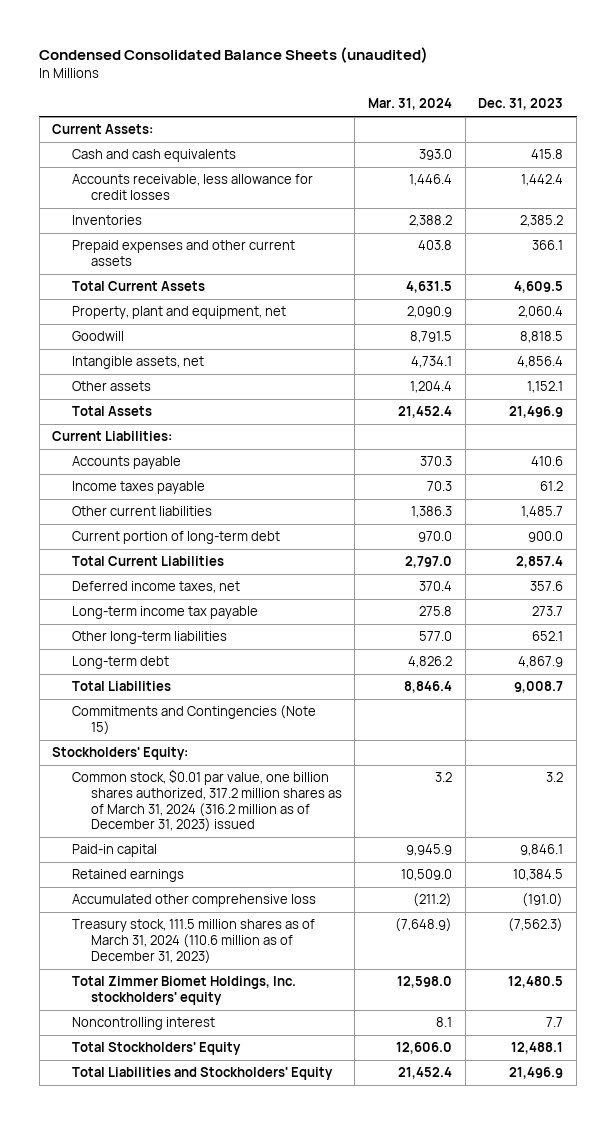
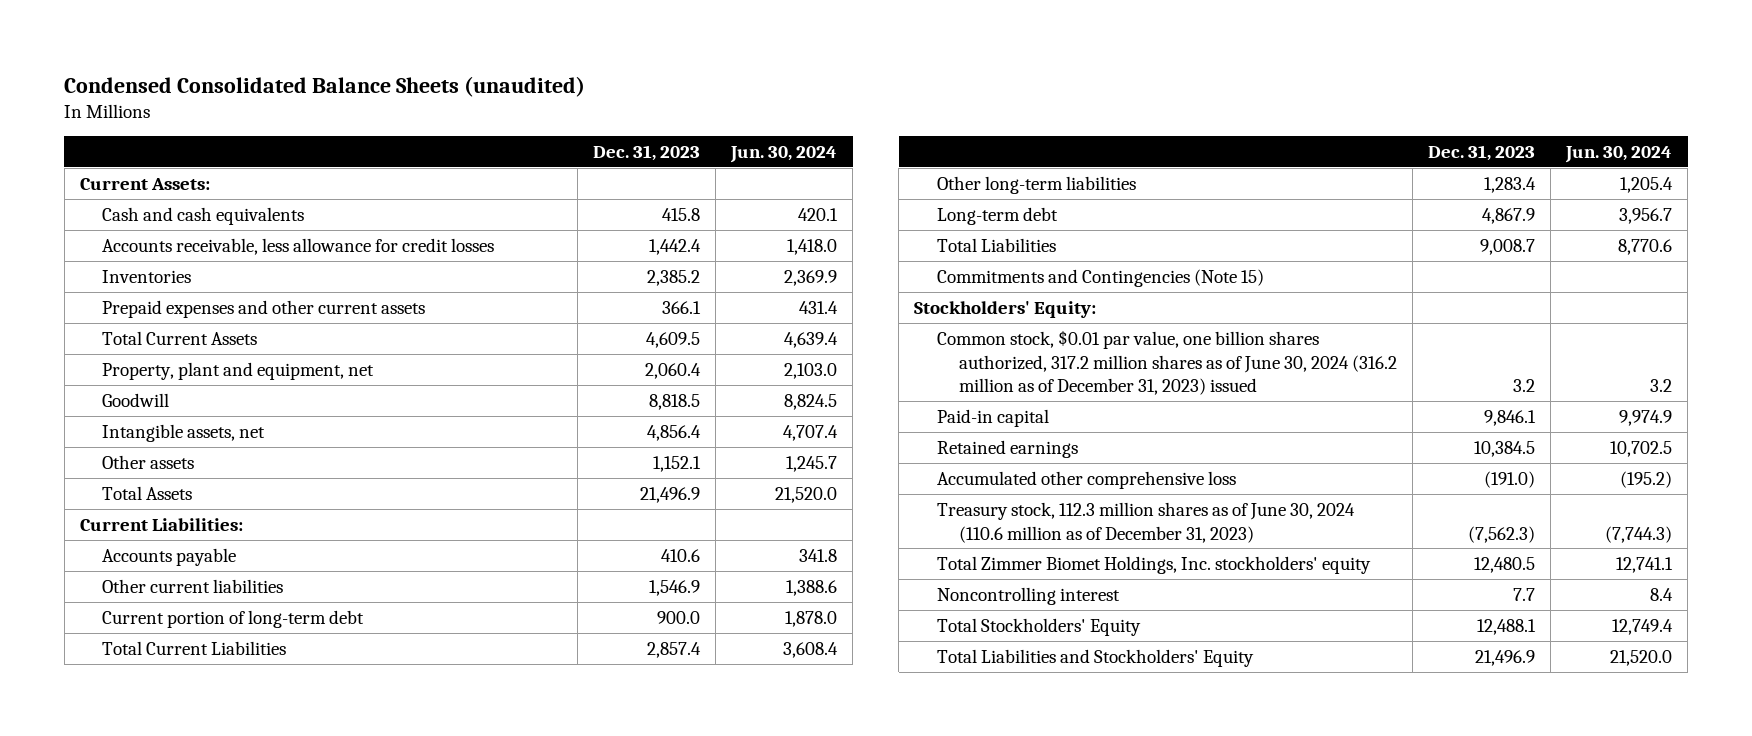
- | Mar. 31, 2024 | Dec. 31, 2023
+ | Dec. 31, 2023 | Jun. 30, 2024
- Income taxes payable | 70.3 | 61.2
- Other current liabilities | 1,386.3 | 1,485.7
+ Other current liabilities | 1,546.9 | 1,388.6
- Deferred income taxes, net | 370.4 | 357.6
- Long-term income tax payable | 275.8 | 273.7
- Other long-term liabilities | 577.0 | 652.1
+ Other long-term liabilities | 1,283.4 | 1,205.4
- Common stock, $0.01 par value, one billion shares authorized, 317.2 million shares as of March 31, 2024 (316.2 million as of December 31, 2023) issued | 3.2 | 3.2
+ Common stock, $0.01 par value, one billion shares authorized, 317.2 million shares as of June 30, 2024 (316.2 million as of December 31, 2023) issued | 3.2 | 3.2
- Treasury stock, 111.5 million shares as of March 31, 2024 (110.6 million as of December 31, 2023) | (7,648.9) | (7,562.3)
+ Treasury stock, 112.3 million shares as of June 30, 2024 (110.6 million as of December 31, 2023) | (7,562.3) | (7,744.3)

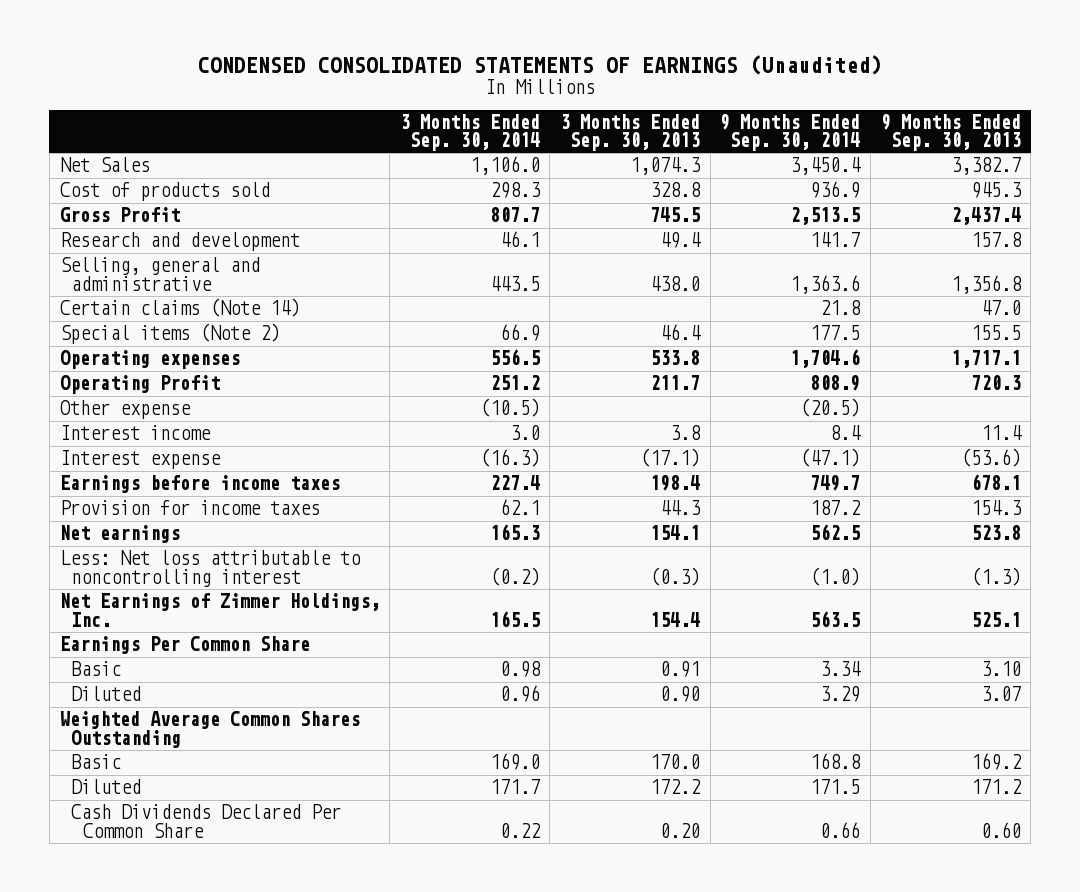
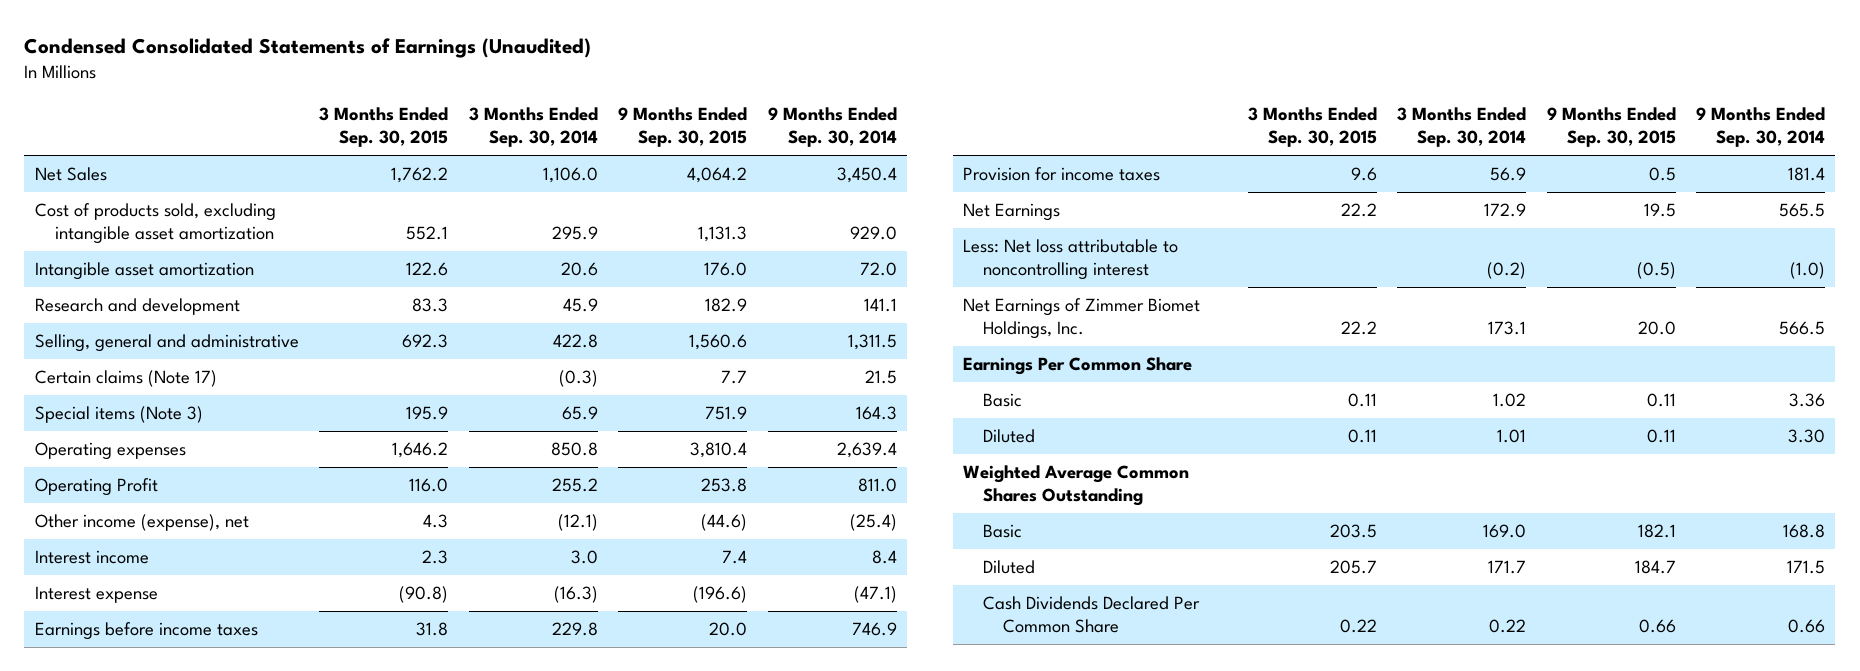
- CONDENSED CONSOLIDATED STATEMENTS OF EARNINGS (Unaudited)
+ Condensed Consolidated Statements of Earnings (Unaudited)
- | 3 Months Ended Sep. 30, 2014 | 3 Months Ended Sep. 30, 2013 | 9 Months Ended Sep. 30, 2014 | 9 Months Ended Sep. 30, 2013
+ | 3 Months Ended Sep. 30, 2015 | 3 Months Ended Sep. 30, 2014 | 9 Months Ended Sep. 30, 2015 | 9 Months Ended Sep. 30, 2014
- Cost of products sold | 298.3 | 328.8 | 936.9 | 945.3
- Gross Profit | 807.7 | 745.5 | 2,513.5 | 2,437.4
- Research and development | 46.1 | 49.4 | 141.7 | 157.8
- Selling, general and administrative | 443.5 | 438.0 | 1,363.6 | 1,356.8
- Certain claims (Note 14) | | | 21.8 | 47.0
- Special items (Note 2) | 66.9 | 46.4 | 177.5 | 155.5
- Operating expenses | 556.5 | 533.8 | 1,704.6 | 1,717.1
- Operating Profit | 251.2 | 211.7 | 808.9 | 720.3
- Other expense | (10.5) | | (20.5) |
+ Cost of products sold, excluding intangible asset amortization | 552.1 | 295.9 | 1,131.3 | 929.0
+ Intangible asset amortization | 122.6 | 20.6 | 176.0 | 72.0
+ Research and development | 83.3 | 45.9 | 182.9 | 141.1
+ Selling, general and administrative | 692.3 | 422.8 | 1,560.6 | 1,311.5
+ Certain claims (Note 17) | | (0.3) | 7.7 | 21.5
+ Special items (Note 3) | 195.9 | 65.9 | 751.9 | 164.3
+ Operating expenses | 1,646.2 | 850.8 | 3,810.4 | 2,639.4
+ Operating Profit | 116.0 | 255.2 | 253.8 | 811.0
+ Other income (expense), net | 4.3 | (12.1) | (44.6) | (25.4)
- Earnings before income taxes | 227.4 | 198.4 | 749.7 | 678.1
- Provision for income taxes | 62.1 | 44.3 | 187.2 | 154.3
- Net earnings | 165.3 | 154.1 | 562.5 | 523.8
+ Earnings before income taxes | 31.8 | 229.8 | 20.0 | 746.9
+ Provision for income taxes | 9.6 | 56.9 | 0.5 | 181.4
+ Net Earnings | 22.2 | 172.9 | 19.5 | 565.5
- Net Earnings of Zimmer Holdings, Inc. | 165.5 | 154.4 | 563.5 | 525.1
+ Net Earnings of Zimmer Biomet Holdings, Inc. | 22.2 | 173.1 | 20.0 | 566.5
- Basic | 0.98 | 0.91 | 3.34 | 3.10
- Diluted | 0.96 | 0.90 | 3.29 | 3.07
+ Basic | 0.11 | 1.02 | 0.11 | 3.36
+ Diluted | 0.11 | 1.01 | 0.11 | 3.30

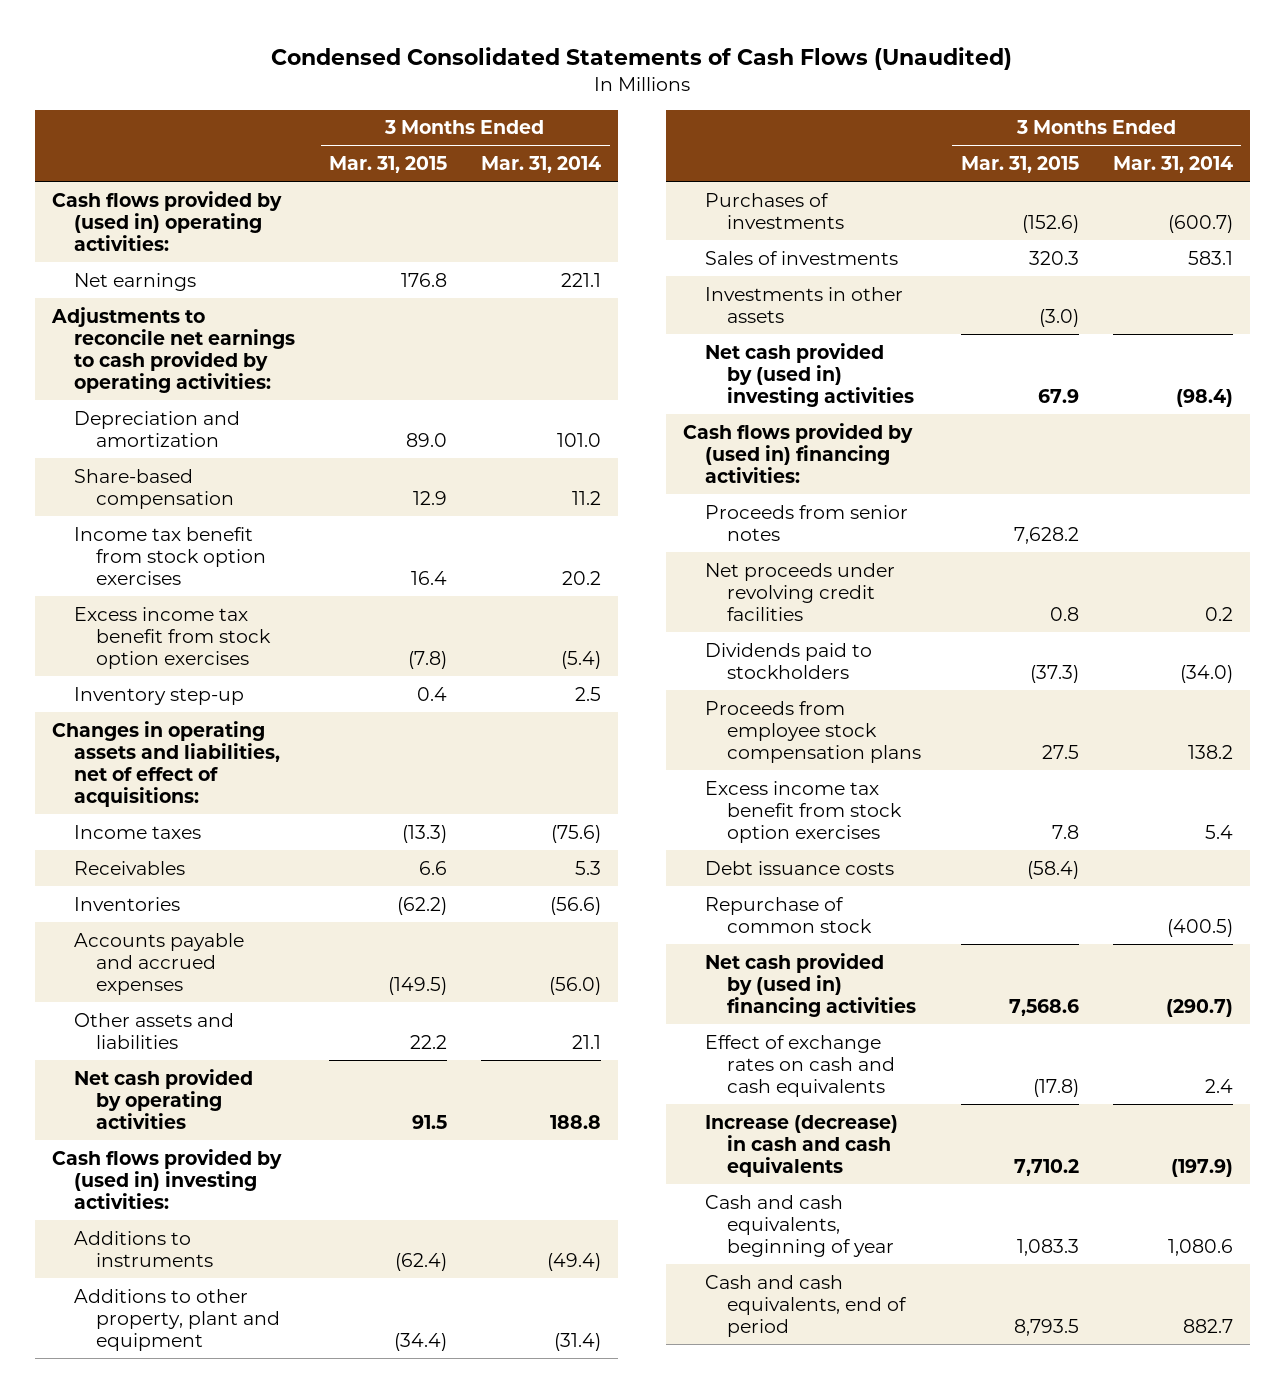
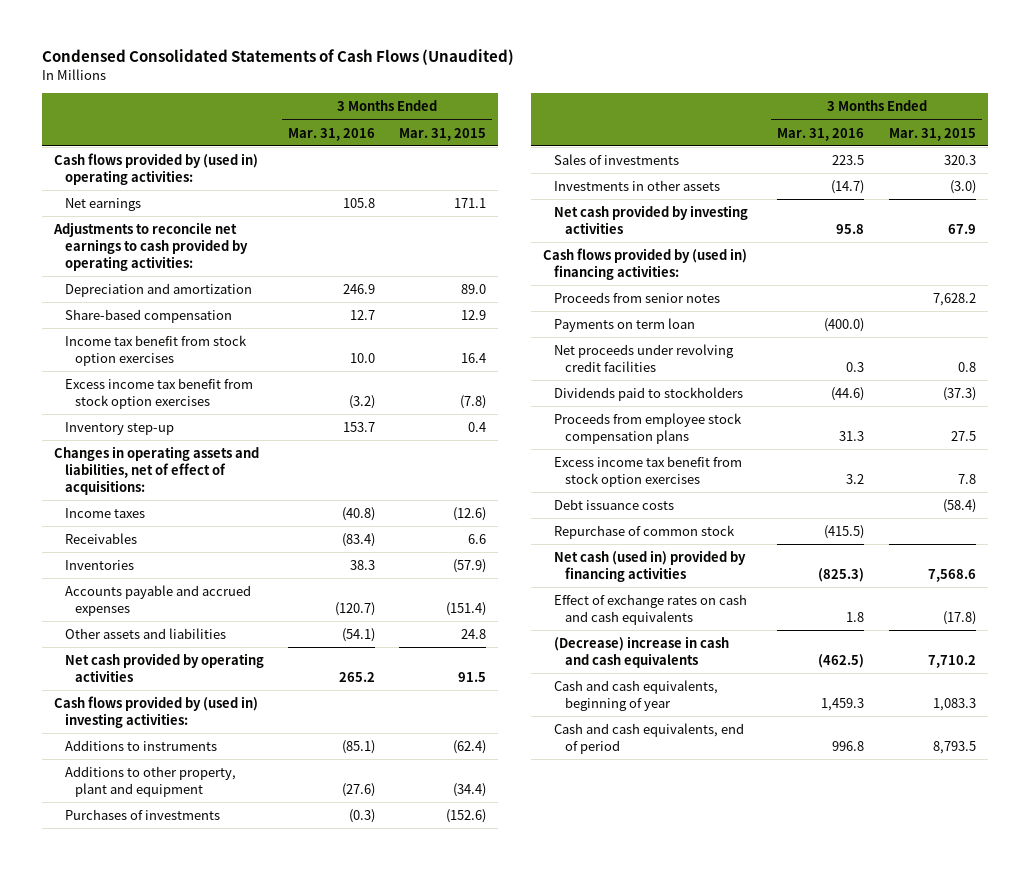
- | 3 Months Ended Mar. 31, 2015 | 3 Months Ended Mar. 31, 2014
+ | 3 Months Ended Mar. 31, 2016 | 3 Months Ended Mar. 31, 2015
- Net earnings | 176.8 | 221.1
+ Net earnings | 105.8 | 171.1
- Income taxes | (13.3) | (75.6)
+ Income taxes | (40.8) | (12.6)
- Inventories | (62.2) | (56.6)
- Accounts payable and accrued expenses | (149.5) | (56.0)
- Other assets and liabilities | 22.2 | 21.1
+ Inventories | 38.3 | (57.9)
+ Accounts payable and accrued expenses | (120.7) | (151.4)
+ Other assets and liabilities | (54.1) | 24.8
- Net cash provided by (used in) investing activities | 67.9 | (98.4)
+ Net cash provided by investing activities | 95.8 | 67.9
+ Payments on term loan | (400.0) |
- Net cash provided by (used in) financing activities | 7,568.6 | (290.7)
+ Net cash (used in) provided by financing activities | (825.3) | 7,568.6
- Increase (decrease) in cash and cash equivalents | 7,710.2 | (197.9)
+ (Decrease) increase in cash and cash equivalents | (462.5) | 7,710.2

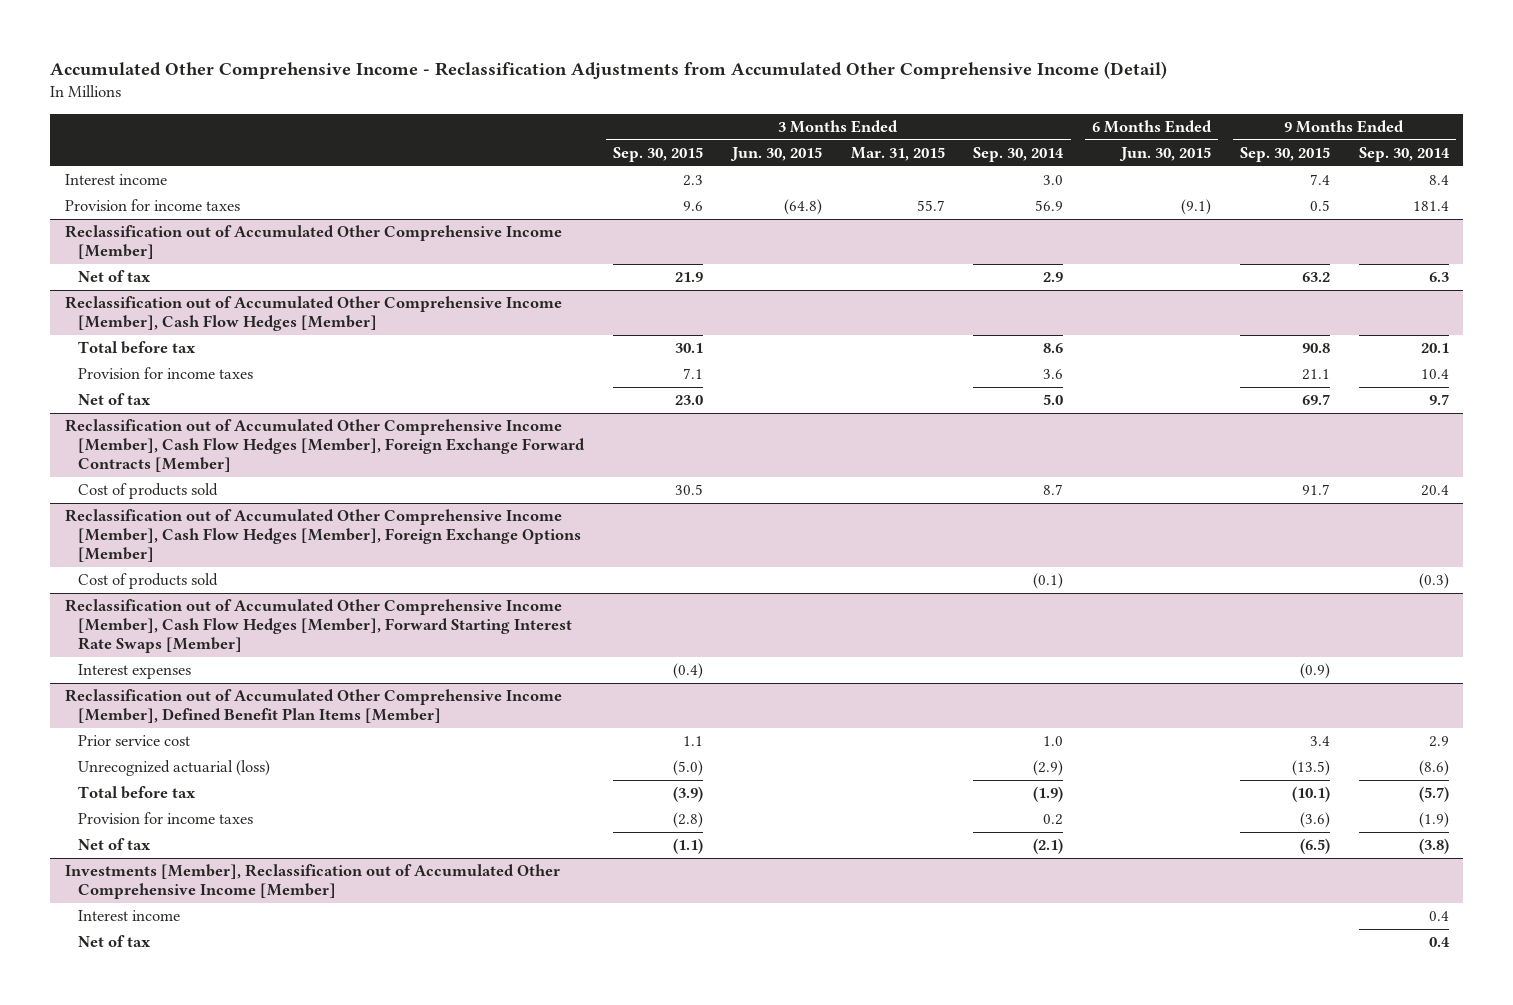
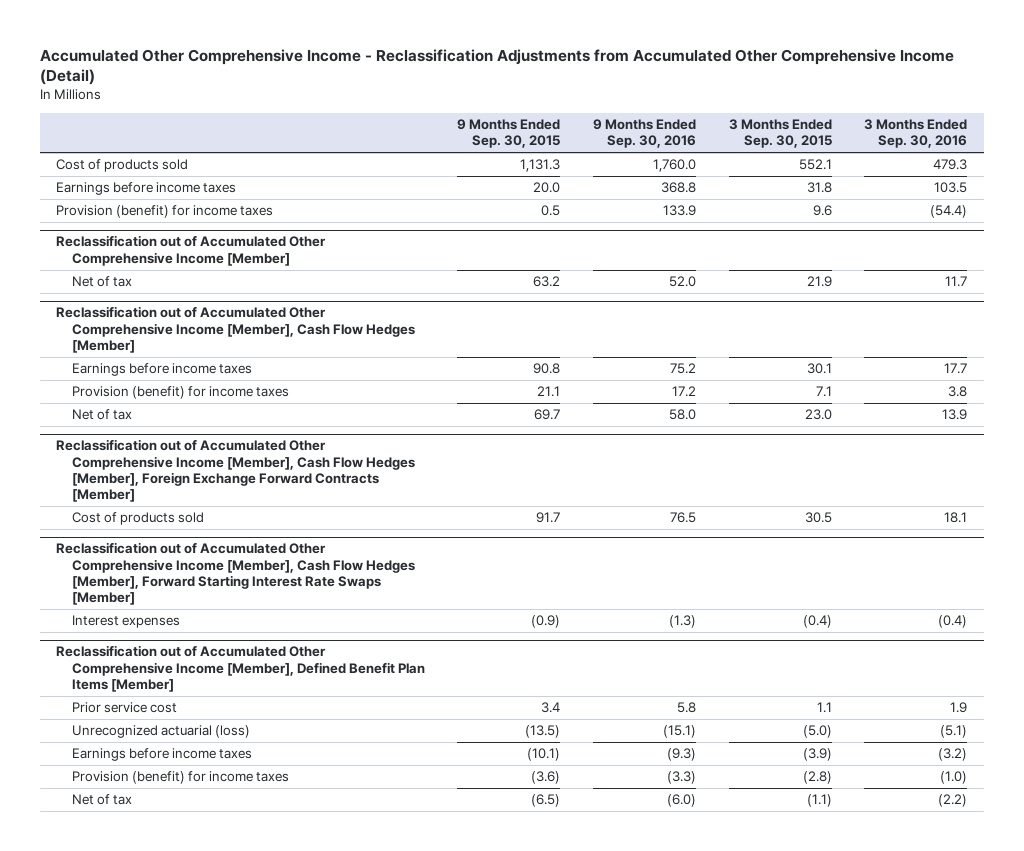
- | 3 Months Ended Sep. 30, 2015 | 3 Months Ended Jun. 30, 2015 | 3 Months Ended Mar. 31, 2015 | 3 Months Ended Sep. 30, 2014 | 6 Months Ended Jun. 30, 2015 | 9 Months Ended Sep. 30, 2015 | 9 Months Ended Sep. 30, 2014
+ | 9 Months Ended Sep. 30, 2015 | 9 Months Ended Sep. 30, 2016 | 3 Months Ended Sep. 30, 2015 | 3 Months Ended Sep. 30, 2016
- Interest income | 2.3 | | | 3.0 | | 7.4 | 8.4
- Provision for income taxes | 9.6 | (64.8) | 55.7 | 56.9 | (9.1) | 0.5 | 181.4
+ Cost of products sold | 1,131.3 | 1,760.0 | 552.1 | 479.3
+ Earnings before income taxes | 20.0 | 368.8 | 31.8 | 103.5
+ Provision (benefit) for income taxes | 0.5 | 133.9 | 9.6 | (54.4)
@ Reclassification out of Accumulated Other Comprehensive Income [Member], Cash Flow Hedges [Member]
- Total before tax | 30.1 | | | 8.6 | | 90.8 | 20.1
- Provision for income taxes | 7.1 | | | 3.6 | | 21.1 | 10.4
+ Earnings before income taxes | 90.8 | 75.2 | 30.1 | 17.7
+ Provision (benefit) for income taxes | 21.1 | 17.2 | 7.1 | 3.8
- Reclassification out of Accumulated Other Comprehensive Income [Member], Cash Flow Hedges [Member], Foreign Exchange Options [Member]
- Cost of products sold | | | | (0.1) | | | (0.3)
@ Reclassification out of Accumulated Other Comprehensive Income [Member], Defined Benefit Plan Items [Member]
- Total before tax | (3.9) | | | (1.9) | | (10.1) | (5.7)
- Provision for income taxes | (2.8) | | | 0.2 | | (3.6) | (1.9)
+ Earnings before income taxes | (10.1) | (9.3) | (3.9) | (3.2)
+ Provision (benefit) for income taxes | (3.6) | (3.3) | (2.8) | (1.0)
- Investments [Member], Reclassification out of Accumulated Other Comprehensive Income [Member]
- Interest income | | | | | | | 0.4
- Net of tax | | | | | | | 0.4

